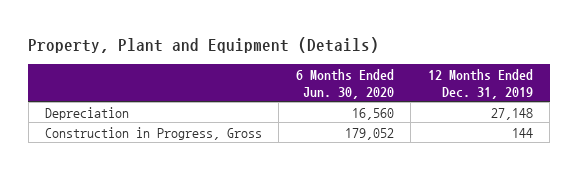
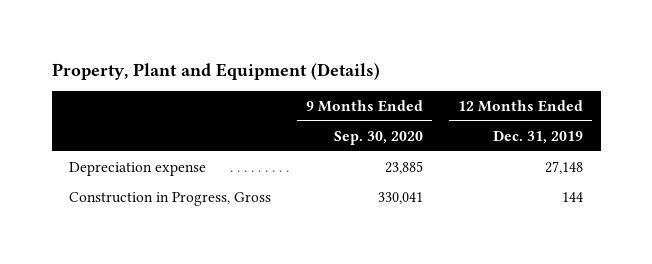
- | 6 Months Ended Jun. 30, 2020 | 12 Months Ended Dec. 31, 2019
+ | 9 Months Ended Sep. 30, 2020 | 12 Months Ended Dec. 31, 2019
- Depreciation | 16,560 | 27,148
+ Depreciation expense | 23,885 | 27,148

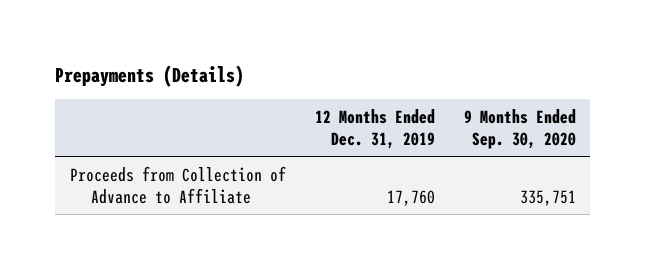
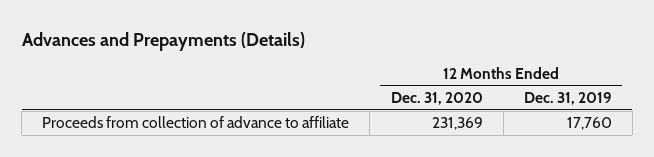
- Prepayments (Details)
+ Advances and Prepayments (Details)
- | 12 Months Ended Dec. 31, 2019 | 9 Months Ended Sep. 30, 2020
+ | 12 Months Ended Dec. 31, 2020 | 12 Months Ended Dec. 31, 2019
- Proceeds from Collection of Advance to Affiliate | 17,760 | 335,751
+ Proceeds from collection of advance to affiliate | 231,369 | 17,760

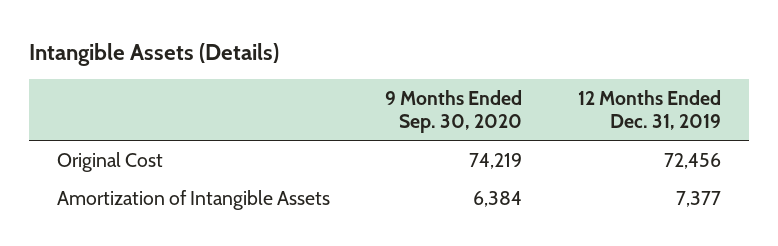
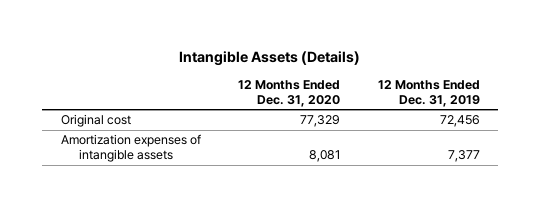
- | 9 Months Ended Sep. 30, 2020 | 12 Months Ended Dec. 31, 2019
+ | 12 Months Ended Dec. 31, 2020 | 12 Months Ended Dec. 31, 2019
- Original Cost | 74,219 | 72,456
- Amortization of Intangible Assets | 6,384 | 7,377
+ Original cost | 77,329 | 72,456
+ Amortization expenses of intangible assets | 8,081 | 7,377

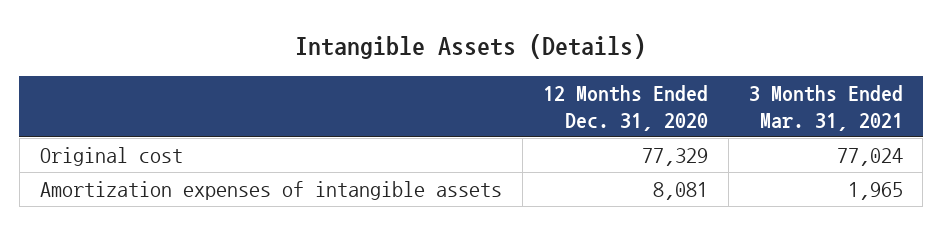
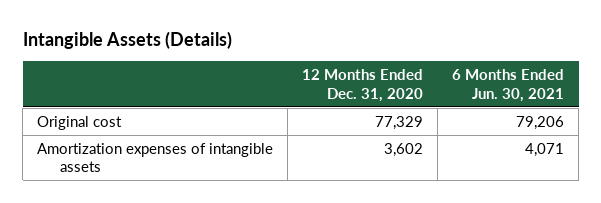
- | 12 Months Ended Dec. 31, 2020 | 3 Months Ended Mar. 31, 2021
+ | 12 Months Ended Dec. 31, 2020 | 6 Months Ended Jun. 30, 2021
- Amortization expenses of intangible assets | 8,081 | 1,965
+ Amortization expenses of intangible assets | 3,602 | 4,071

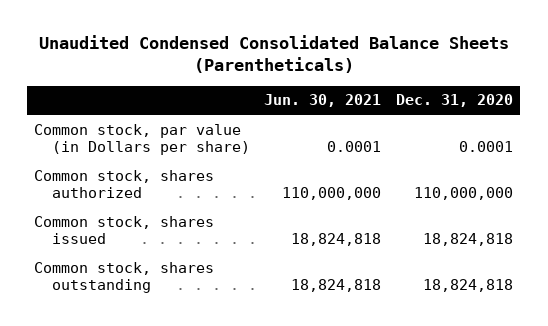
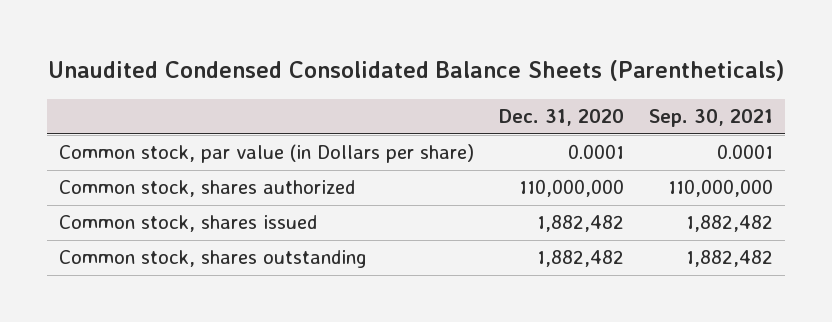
- | Jun. 30, 2021 | Dec. 31, 2020
+ | Dec. 31, 2020 | Sep. 30, 2021
- Common stock, shares issued | 18,824,818 | 18,824,818
- Common stock, shares outstanding | 18,824,818 | 18,824,818
+ Common stock, shares issued | 1,882,482 | 1,882,482
+ Common stock, shares outstanding | 1,882,482 | 1,882,482

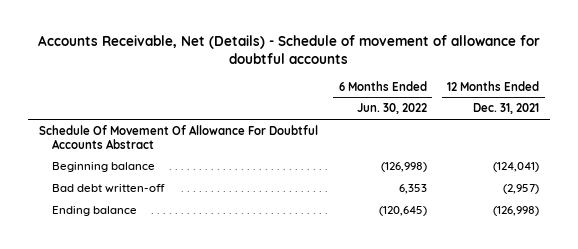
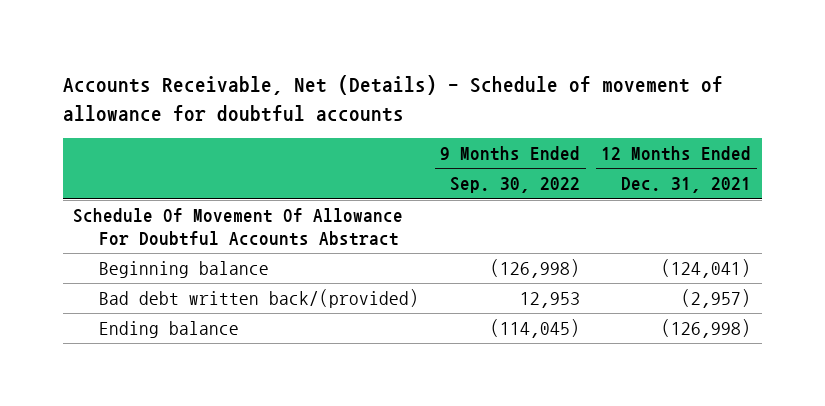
- | 6 Months Ended Jun. 30, 2022 | 12 Months Ended Dec. 31, 2021
+ | 9 Months Ended Sep. 30, 2022 | 12 Months Ended Dec. 31, 2021
- Bad debt written-off | 6,353 | (2,957)
+ Bad debt written back/(provided) | 12,953 | (2,957)

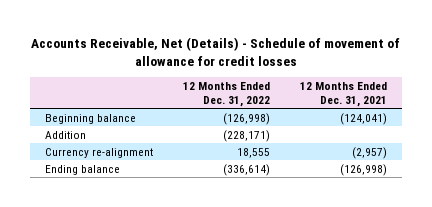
- Accounts Receivable, Net (Details) - Schedule of movement of allowance for doubtful accounts
+ Accounts Receivable, Net (Details) - Schedule of movement of allowance for credit losses
- | 9 Months Ended Sep. 30, 2022 | 12 Months Ended Dec. 31, 2021
+ | 12 Months Ended Dec. 31, 2022 | 12 Months Ended Dec. 31, 2021
- Schedule Of Movement Of Allowance For Doubtful Accounts Abstract
- Bad debt written back/(provided) | 12,953 | (2,957)
+ Addition | (228,171) |
+ Currency re-alignment | 18,555 | (2,957)

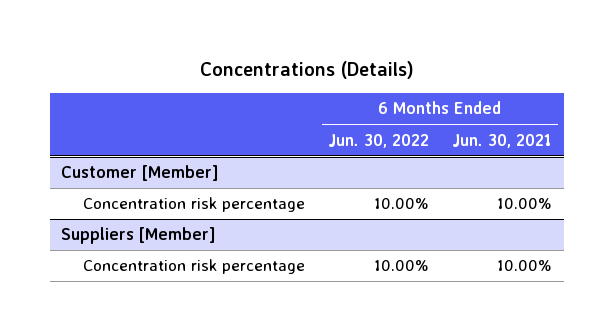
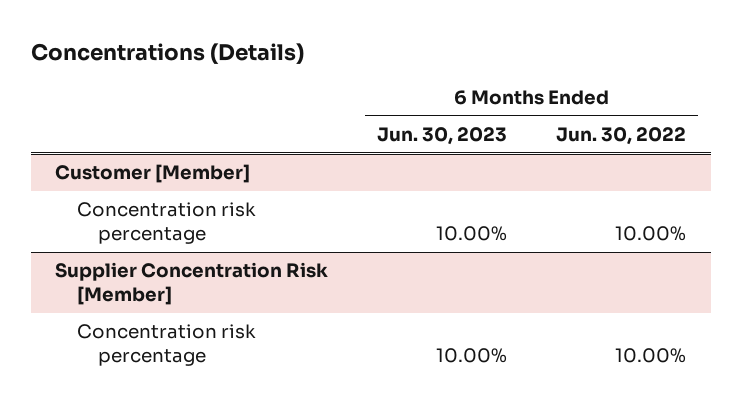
- | 6 Months Ended Jun. 30, 2022 | 6 Months Ended Jun. 30, 2021
+ | 6 Months Ended Jun. 30, 2023 | 6 Months Ended Jun. 30, 2022
- Suppliers [Member]
+ Supplier Concentration Risk [Member]

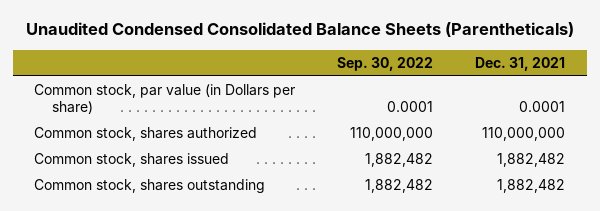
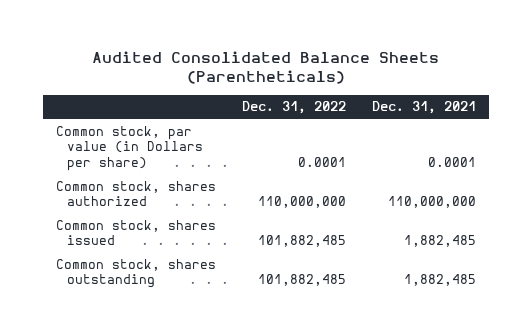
- Unaudited Condensed Consolidated Balance Sheets (Parentheticals)
+ Audited Consolidated Balance Sheets (Parentheticals)
- | Sep. 30, 2022 | Dec. 31, 2021
+ | Dec. 31, 2022 | Dec. 31, 2021
- Common stock, shares issued | 1,882,482 | 1,882,482
- Common stock, shares outstanding | 1,882,482 | 1,882,482
+ Common stock, shares issued | 101,882,485 | 1,882,485
+ Common stock, shares outstanding | 101,882,485 | 1,882,485

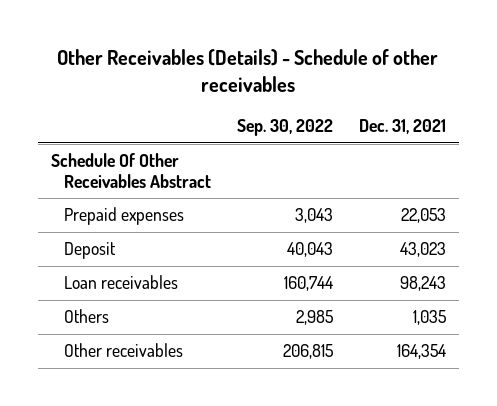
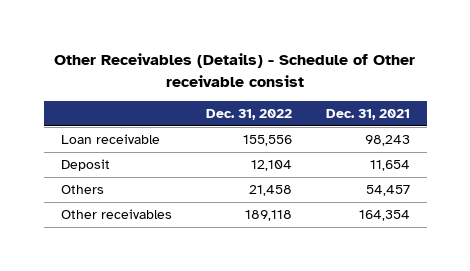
- Other Receivables (Details) - Schedule of other receivables
+ Other Receivables (Details) - Schedule of Other receivable consist
- | Sep. 30, 2022 | Dec. 31, 2021
+ | Dec. 31, 2022 | Dec. 31, 2021
- Schedule Of Other Receivables Abstract
- Prepaid expenses | 3,043 | 22,053
- Deposit | 40,043 | 43,023
- Loan receivables | 160,744 | 98,243
- Others | 2,985 | 1,035
+ Loan receivable | 155,556 | 98,243
+ Deposit | 12,104 | 11,654
+ Others | 21,458 | 54,457

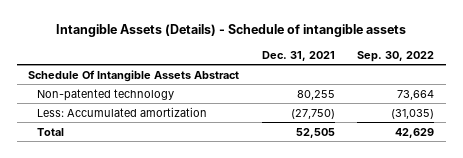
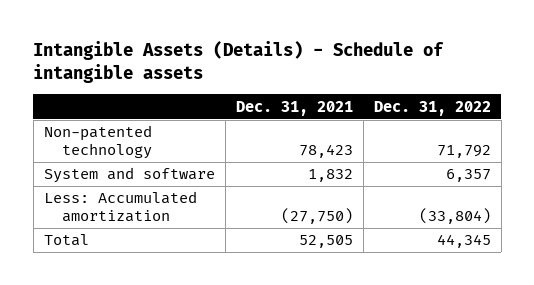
- | Dec. 31, 2021 | Sep. 30, 2022
+ | Dec. 31, 2021 | Dec. 31, 2022
- Schedule Of Intangible Assets Abstract
- Non-patented technology | 80,255 | 73,664
+ Non-patented technology | 78,423 | 71,792
+ System and software | 1,832 | 6,357

